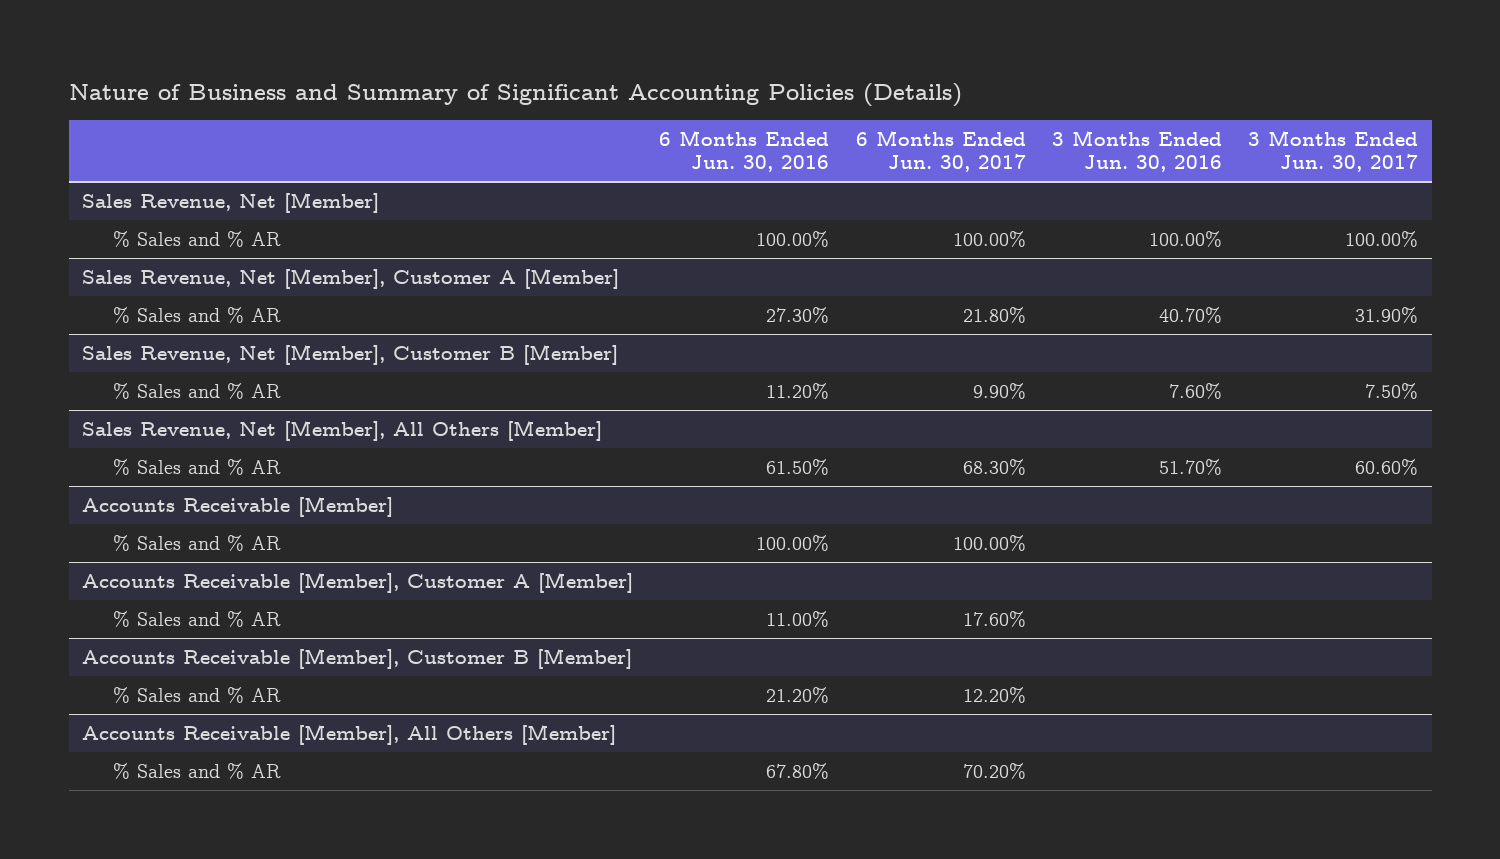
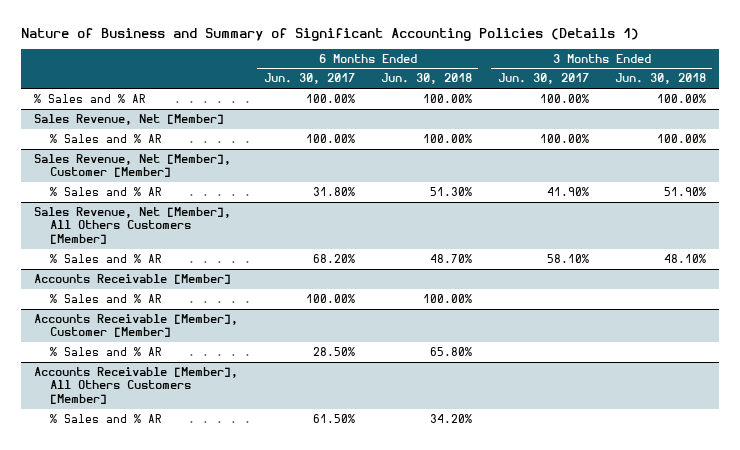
- Nature of Business and Summary of Significant Accounting Policies (Details)
+ Nature of Business and Summary of Significant Accounting Policies (Details 1)
- | 6 Months Ended Jun. 30, 2016 | 6 Months Ended Jun. 30, 2017 | 3 Months Ended Jun. 30, 2016 | 3 Months Ended Jun. 30, 2017
+ | 6 Months Ended Jun. 30, 2017 | 6 Months Ended Jun. 30, 2018 | 3 Months Ended Jun. 30, 2017 | 3 Months Ended Jun. 30, 2018
+ % Sales and % AR | 100.00% | 100.00% | 100.00% | 100.00%
- Sales Revenue, Net [Member], Customer A [Member]
- % Sales and % AR | 27.30% | 21.80% | 40.70% | 31.90%
- Sales Revenue, Net [Member], Customer B [Member]
- % Sales and % AR | 11.20% | 9.90% | 7.60% | 7.50%
- Sales Revenue, Net [Member], All Others [Member]
- % Sales and % AR | 61.50% | 68.30% | 51.70% | 60.60%
+ Sales Revenue, Net [Member], Customer [Member]
+ % Sales and % AR | 31.80% | 51.30% | 41.90% | 51.90%
+ Sales Revenue, Net [Member], All Others Customers [Member]
+ % Sales and % AR | 68.20% | 48.70% | 58.10% | 48.10%
- Accounts Receivable [Member], Customer A [Member]
- % Sales and % AR | 11.00% | 17.60% | |
- Accounts Receivable [Member], Customer B [Member]
- % Sales and % AR | 21.20% | 12.20% | |
- Accounts Receivable [Member], All Others [Member]
- % Sales and % AR | 67.80% | 70.20% | |
+ Accounts Receivable [Member], Customer [Member]
+ % Sales and % AR | 28.50% | 65.80% | |
+ Accounts Receivable [Member], All Others Customers [Member]
+ % Sales and % AR | 61.50% | 34.20% | |

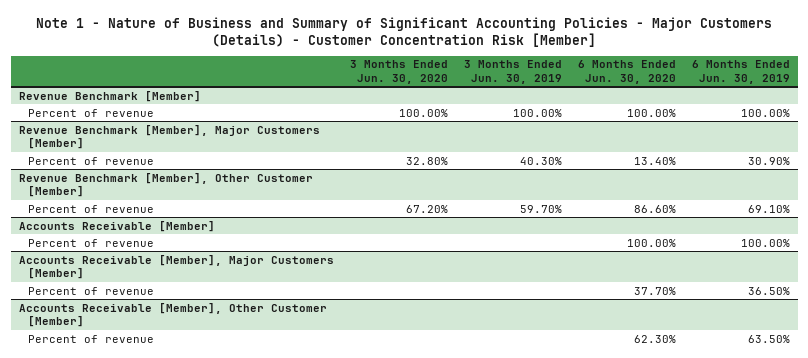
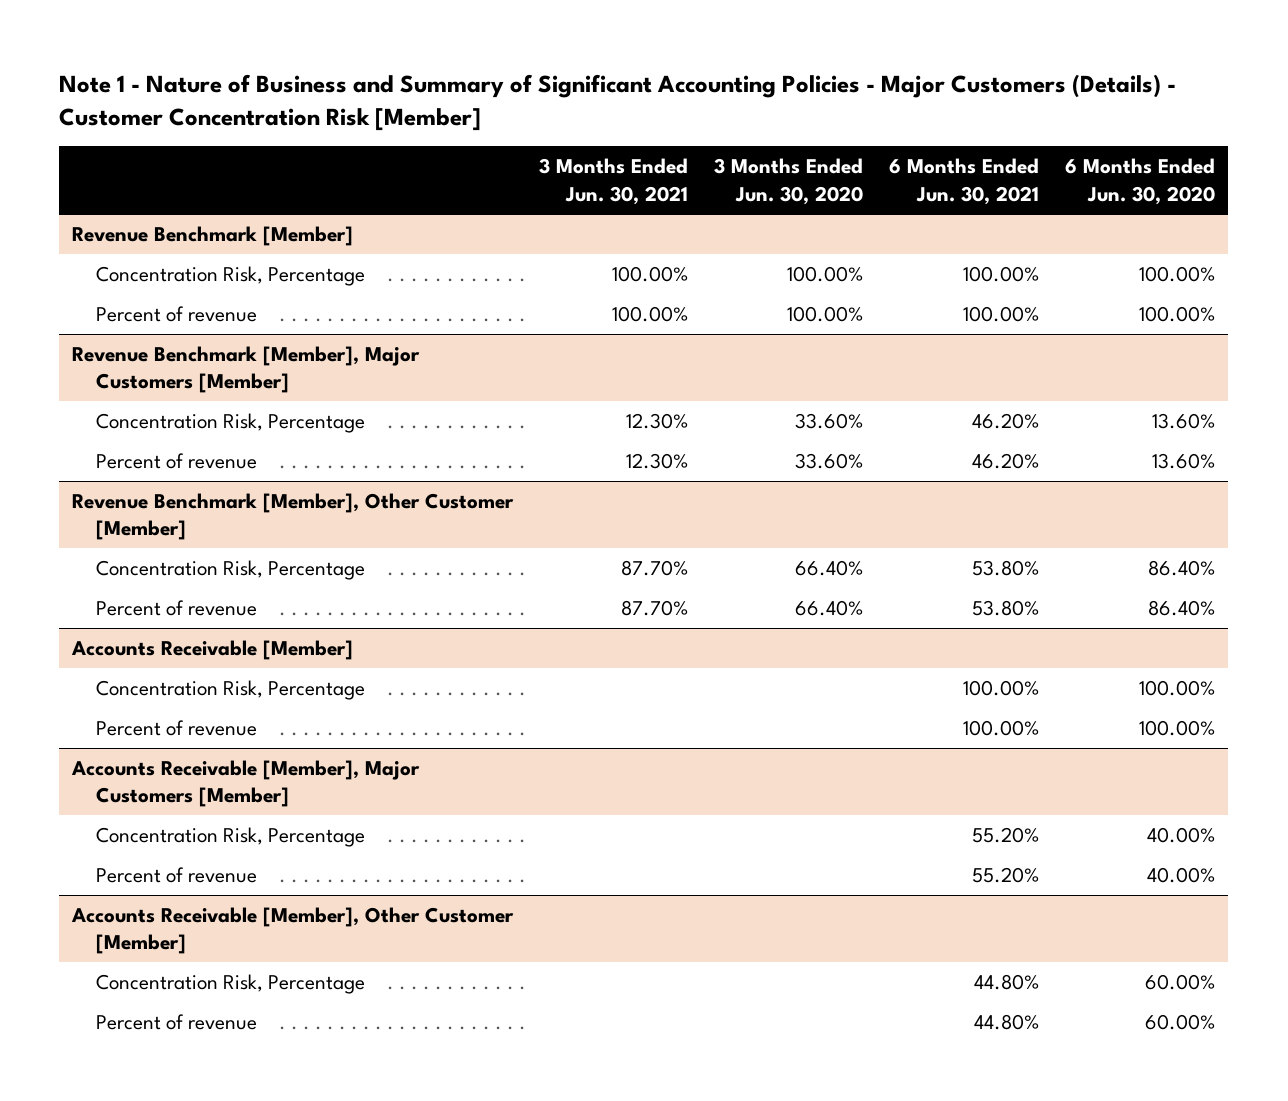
- | 3 Months Ended Jun. 30, 2020 | 3 Months Ended Jun. 30, 2019 | 6 Months Ended Jun. 30, 2020 | 6 Months Ended Jun. 30, 2019
+ | 3 Months Ended Jun. 30, 2021 | 3 Months Ended Jun. 30, 2020 | 6 Months Ended Jun. 30, 2021 | 6 Months Ended Jun. 30, 2020
@ Revenue Benchmark [Member]
+ Concentration Risk, Percentage | 100.00% | 100.00% | 100.00% | 100.00%
@ Revenue Benchmark [Member], Major Customers [Member]
- Percent of revenue | 32.80% | 40.30% | 13.40% | 30.90%
+ Concentration Risk, Percentage | 12.30% | 33.60% | 46.20% | 13.60%
+ Percent of revenue | 12.30% | 33.60% | 46.20% | 13.60%
@ Revenue Benchmark [Member], Other Customer [Member]
- Percent of revenue | 67.20% | 59.70% | 86.60% | 69.10%
+ Concentration Risk, Percentage | 87.70% | 66.40% | 53.80% | 86.40%
+ Percent of revenue | 87.70% | 66.40% | 53.80% | 86.40%
@ Accounts Receivable [Member]
+ Concentration Risk, Percentage | | | 100.00% | 100.00%
@ Accounts Receivable [Member], Major Customers [Member]
- Percent of revenue | | | 37.70% | 36.50%
+ Concentration Risk, Percentage | | | 55.20% | 40.00%
+ Percent of revenue | | | 55.20% | 40.00%
@ Accounts Receivable [Member], Other Customer [Member]
- Percent of revenue | | | 62.30% | 63.50%
+ Concentration Risk, Percentage | | | 44.80% | 60.00%
+ Percent of revenue | | | 44.80% | 60.00%

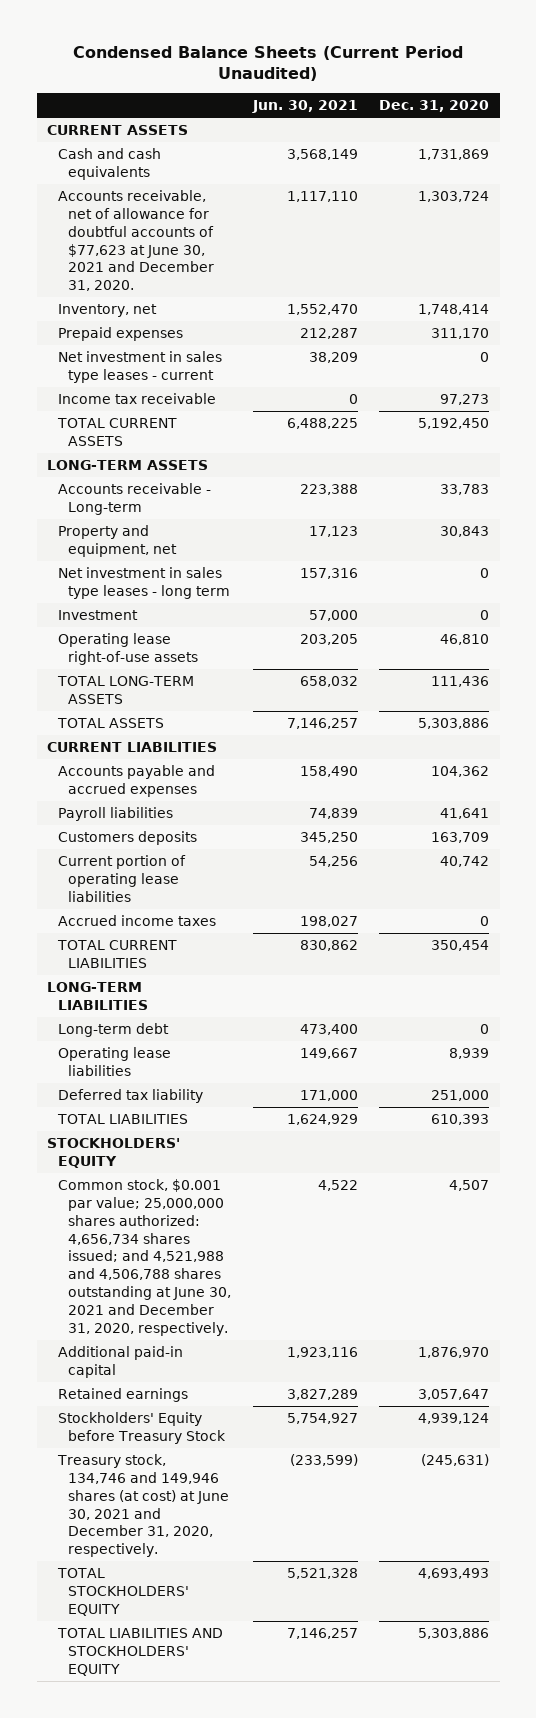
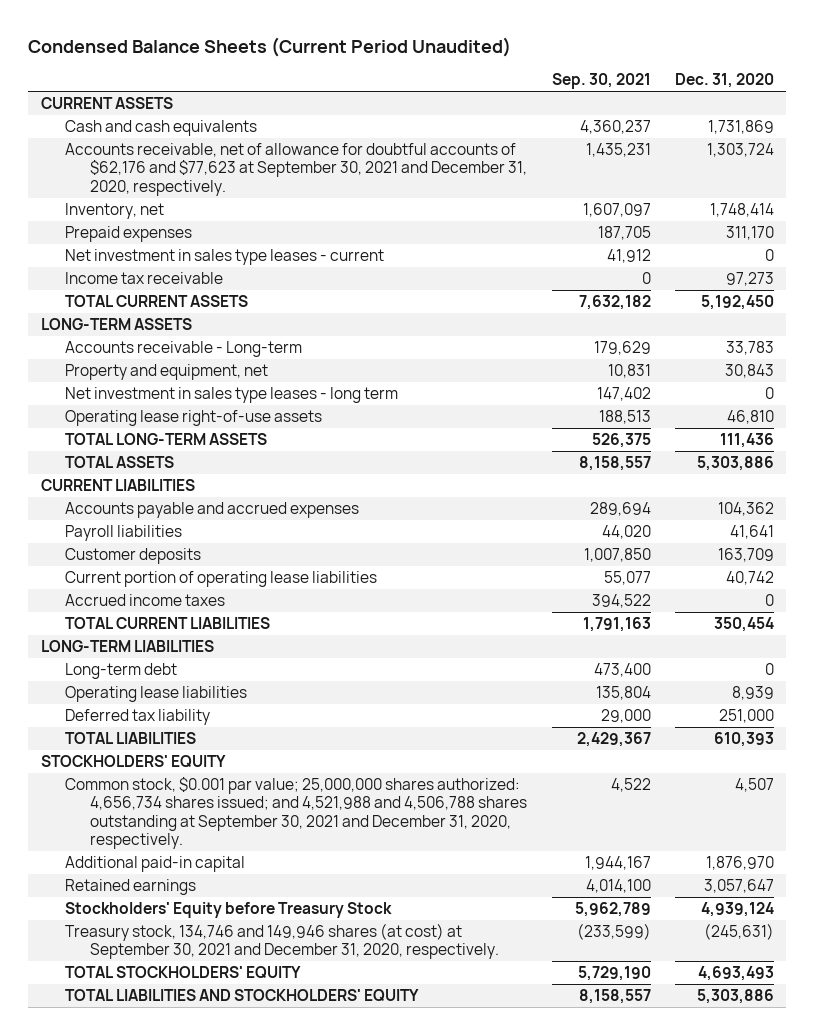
- | Jun. 30, 2021 | Dec. 31, 2020
+ | Sep. 30, 2021 | Dec. 31, 2020
- Accounts receivable, net of allowance for doubtful accounts of $77,623 at June 30, 2021 and December 31, 2020. | 1,117,110 | 1,303,724
+ Accounts receivable, net of allowance for doubtful accounts of $62,176 and $77,623 at September 30, 2021 and December 31, 2020, respectively. | 1,435,231 | 1,303,724
- Investment | 57,000 | 0
- Customers deposits | 345,250 | 163,709
+ Customer deposits | 1,007,850 | 163,709
- Common stock, $0.001 par value; 25,000,000 shares authorized: 4,656,734 shares issued; and 4,521,988 and 4,506,788 shares outstanding at June 30, 2021 and December 31, 2020, respectively. | 4,522 | 4,507
+ Common stock, $0.001 par value; 25,000,000 shares authorized: 4,656,734 shares issued; and 4,521,988 and 4,506,788 shares outstanding at September 30, 2021 and December 31, 2020, respectively. | 4,522 | 4,507
- Treasury stock, 134,746 and 149,946 shares (at cost) at June 30, 2021 and December 31, 2020, respectively. | (233,599) | (245,631)
+ Treasury stock, 134,746 and 149,946 shares (at cost) at September 30, 2021 and December 31, 2020, respectively. | (233,599) | (245,631)

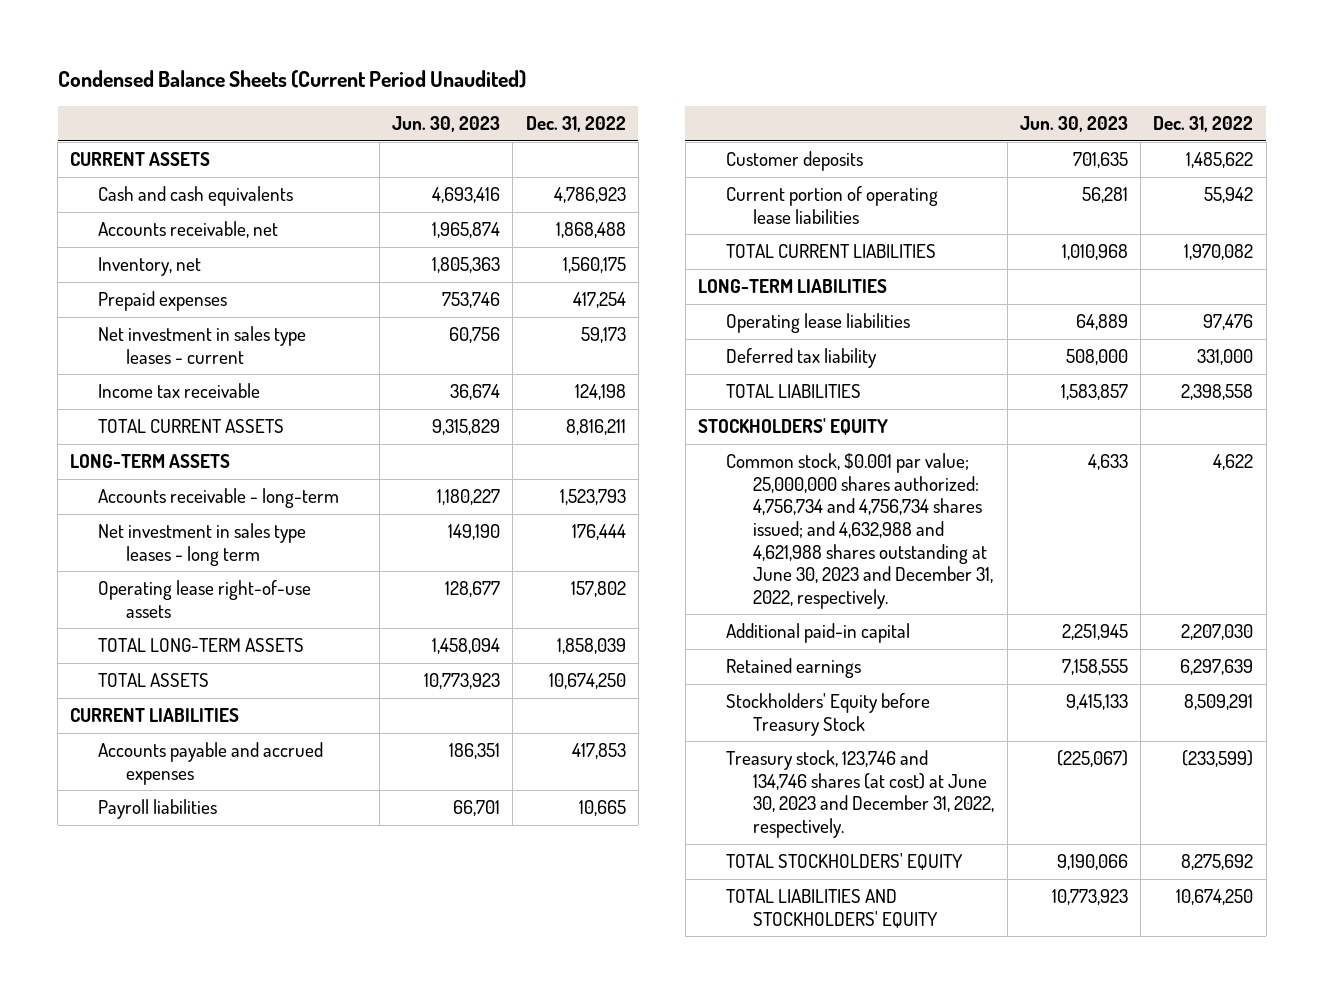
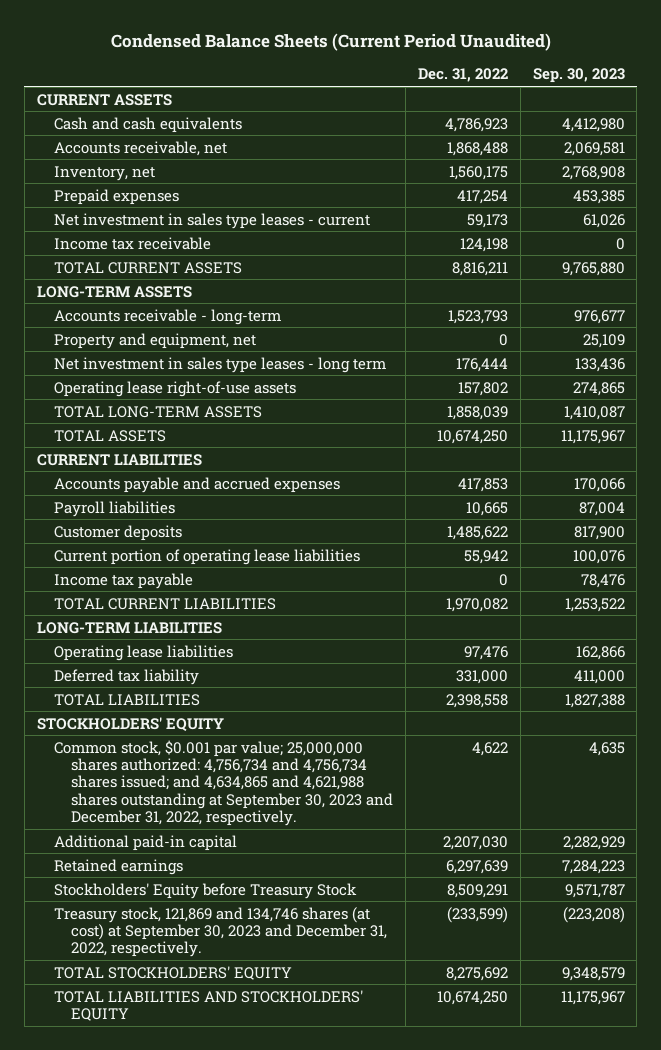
- | Jun. 30, 2023 | Dec. 31, 2022
+ | Dec. 31, 2022 | Sep. 30, 2023
+ Property and equipment, net | 0 | 25,109
+ Income tax payable | 0 | 78,476
- Common stock, $0.001 par value; 25,000,000 shares authorized: 4,756,734 and 4,756,734 shares issued; and 4,632,988 and 4,621,988 shares outstanding at June 30, 2023 and December 31, 2022, respectively. | 4,633 | 4,622
+ Common stock, $0.001 par value; 25,000,000 shares authorized: 4,756,734 and 4,756,734 shares issued; and 4,634,865 and 4,621,988 shares outstanding at September 30, 2023 and December 31, 2022, respectively. | 4,622 | 4,635
- Treasury stock, 123,746 and 134,746 shares (at cost) at June 30, 2023 and December 31, 2022, respectively. | (225,067) | (233,599)
+ Treasury stock, 121,869 and 134,746 shares (at cost) at September 30, 2023 and December 31, 2022, respectively. | (233,599) | (223,208)

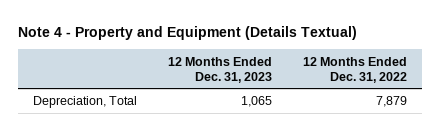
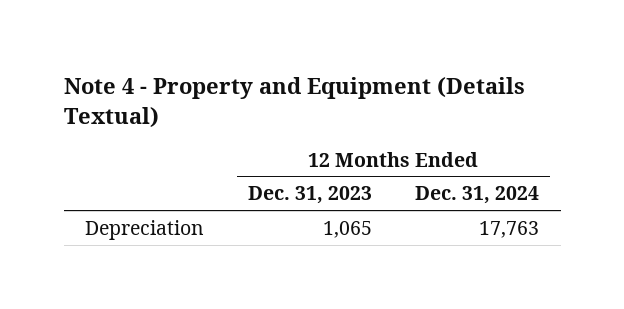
- | 12 Months Ended Dec. 31, 2023 | 12 Months Ended Dec. 31, 2022
+ | 12 Months Ended Dec. 31, 2023 | 12 Months Ended Dec. 31, 2024
- Depreciation, Total | 1,065 | 7,879
+ Depreciation | 1,065 | 17,763

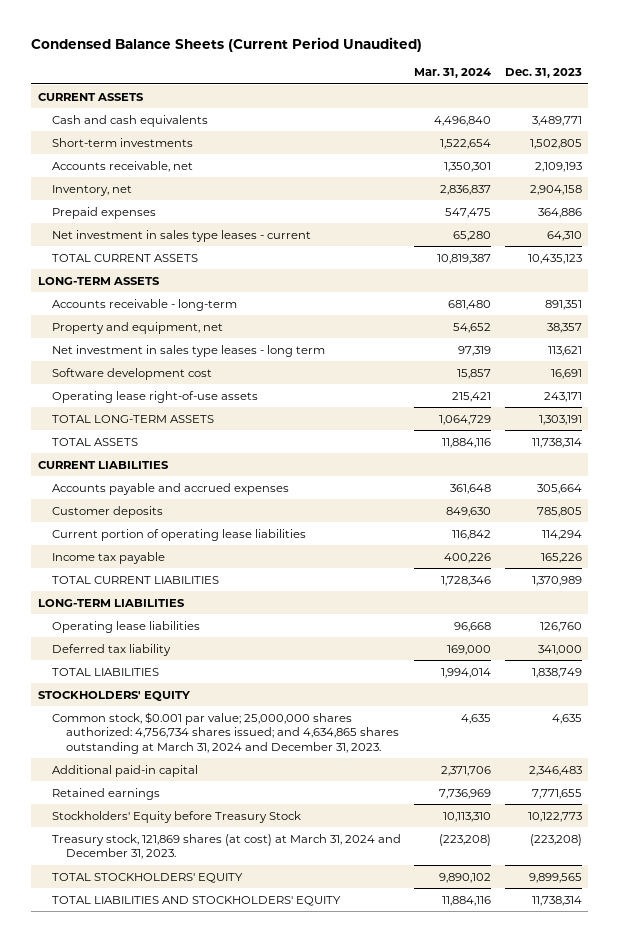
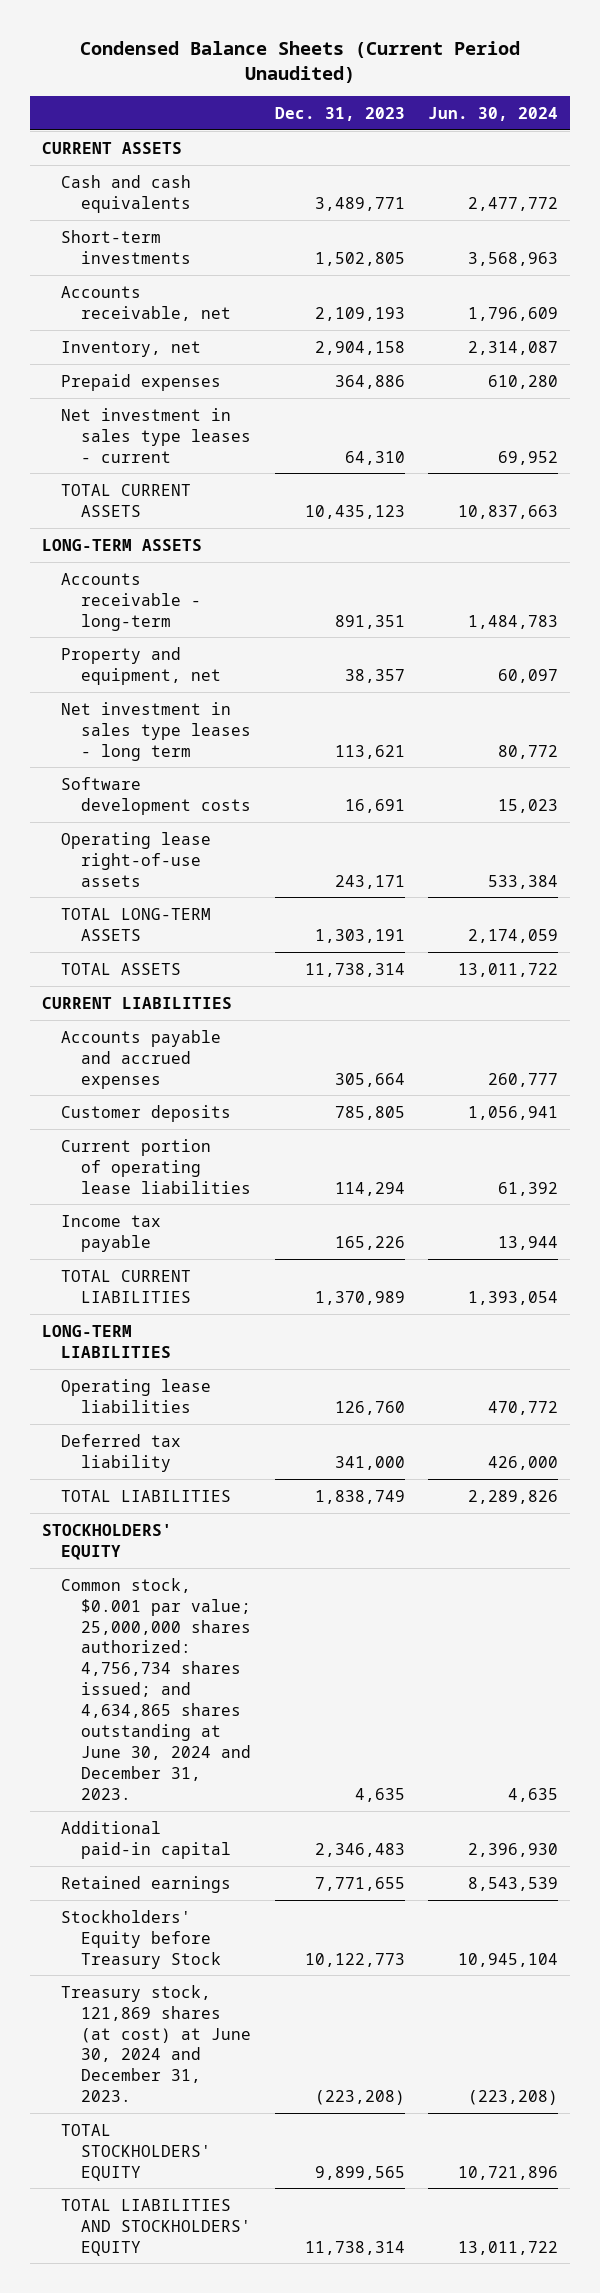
- | Mar. 31, 2024 | Dec. 31, 2023
+ | Dec. 31, 2023 | Jun. 30, 2024
- Software development cost | 15,857 | 16,691
+ Software development costs | 16,691 | 15,023
- Common stock, $0.001 par value; 25,000,000 shares authorized: 4,756,734 shares issued; and 4,634,865 shares outstanding at March 31, 2024 and December 31, 2023. | 4,635 | 4,635
+ Common stock, $0.001 par value; 25,000,000 shares authorized: 4,756,734 shares issued; and 4,634,865 shares outstanding at June 30, 2024 and December 31, 2023. | 4,635 | 4,635
- Treasury stock, 121,869 shares (at cost) at March 31, 2024 and December 31, 2023. | (223,208) | (223,208)
+ Treasury stock, 121,869 shares (at cost) at June 30, 2024 and December 31, 2023. | (223,208) | (223,208)

